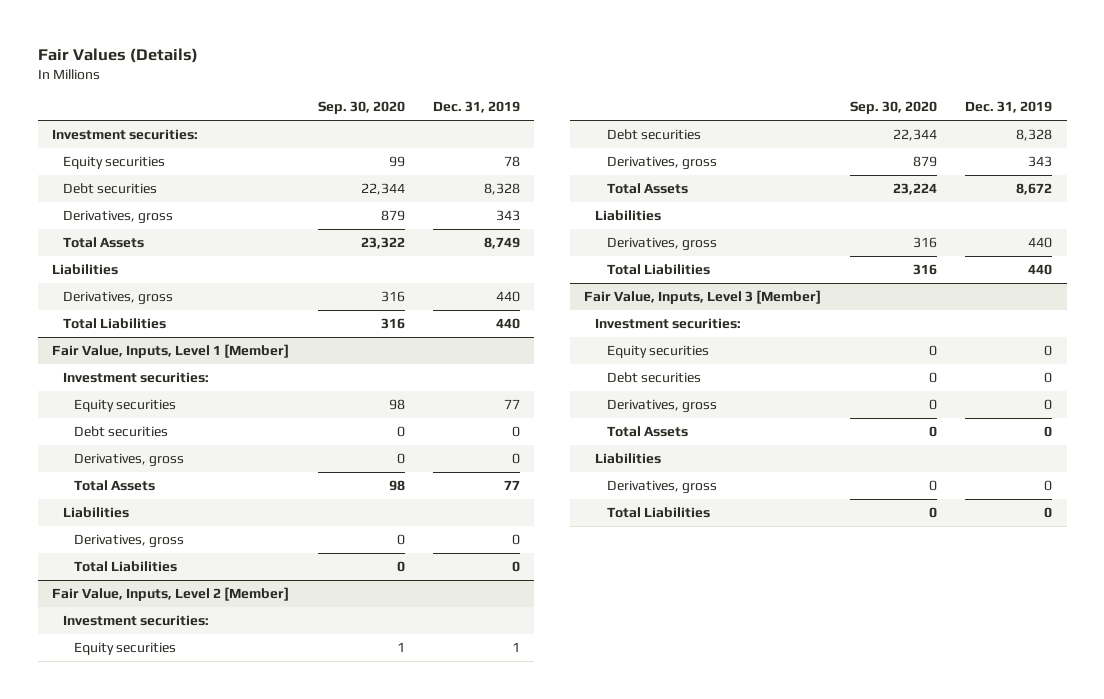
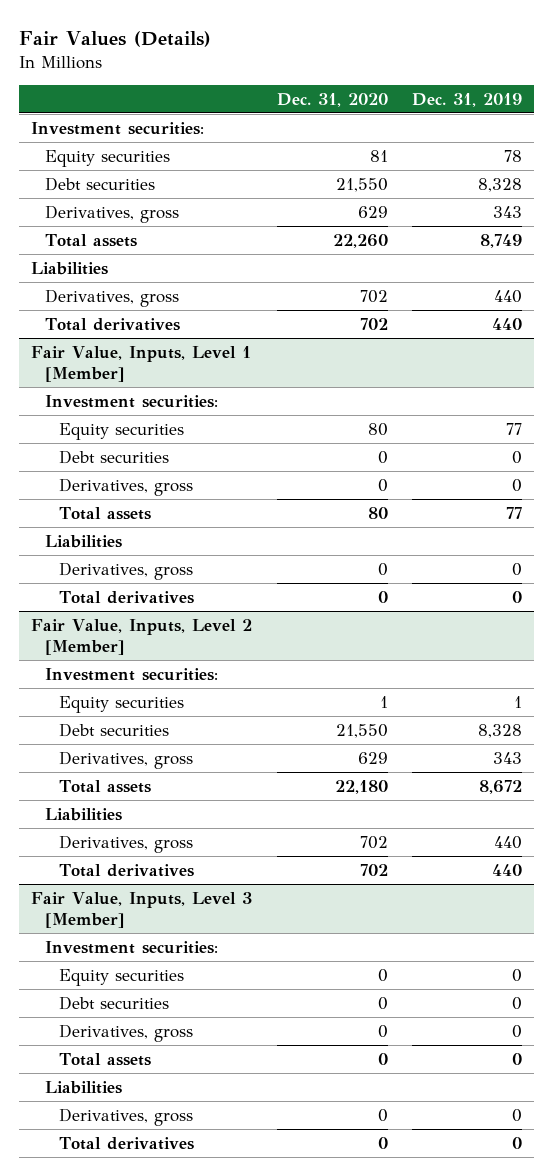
- | Sep. 30, 2020 | Dec. 31, 2019
+ | Dec. 31, 2020 | Dec. 31, 2019
- Total Assets | 23,322 | 8,749
+ Total assets | 22,260 | 8,749
- Total Liabilities | 316 | 440
+ Total derivatives | 702 | 440
@ Fair Value, Inputs, Level 1 [Member]
- Total Assets | 98 | 77
+ Total assets | 80 | 77
- Total Liabilities | 0 | 0
+ Total derivatives | 0 | 0
@ Fair Value, Inputs, Level 2 [Member]
- Total Assets | 23,224 | 8,672
+ Total assets | 22,180 | 8,672
- Total Liabilities | 316 | 440
+ Total derivatives | 702 | 440
@ Fair Value, Inputs, Level 3 [Member]
- Total Assets | 0 | 0
+ Total assets | 0 | 0
- Total Liabilities | 0 | 0
+ Total derivatives | 0 | 0

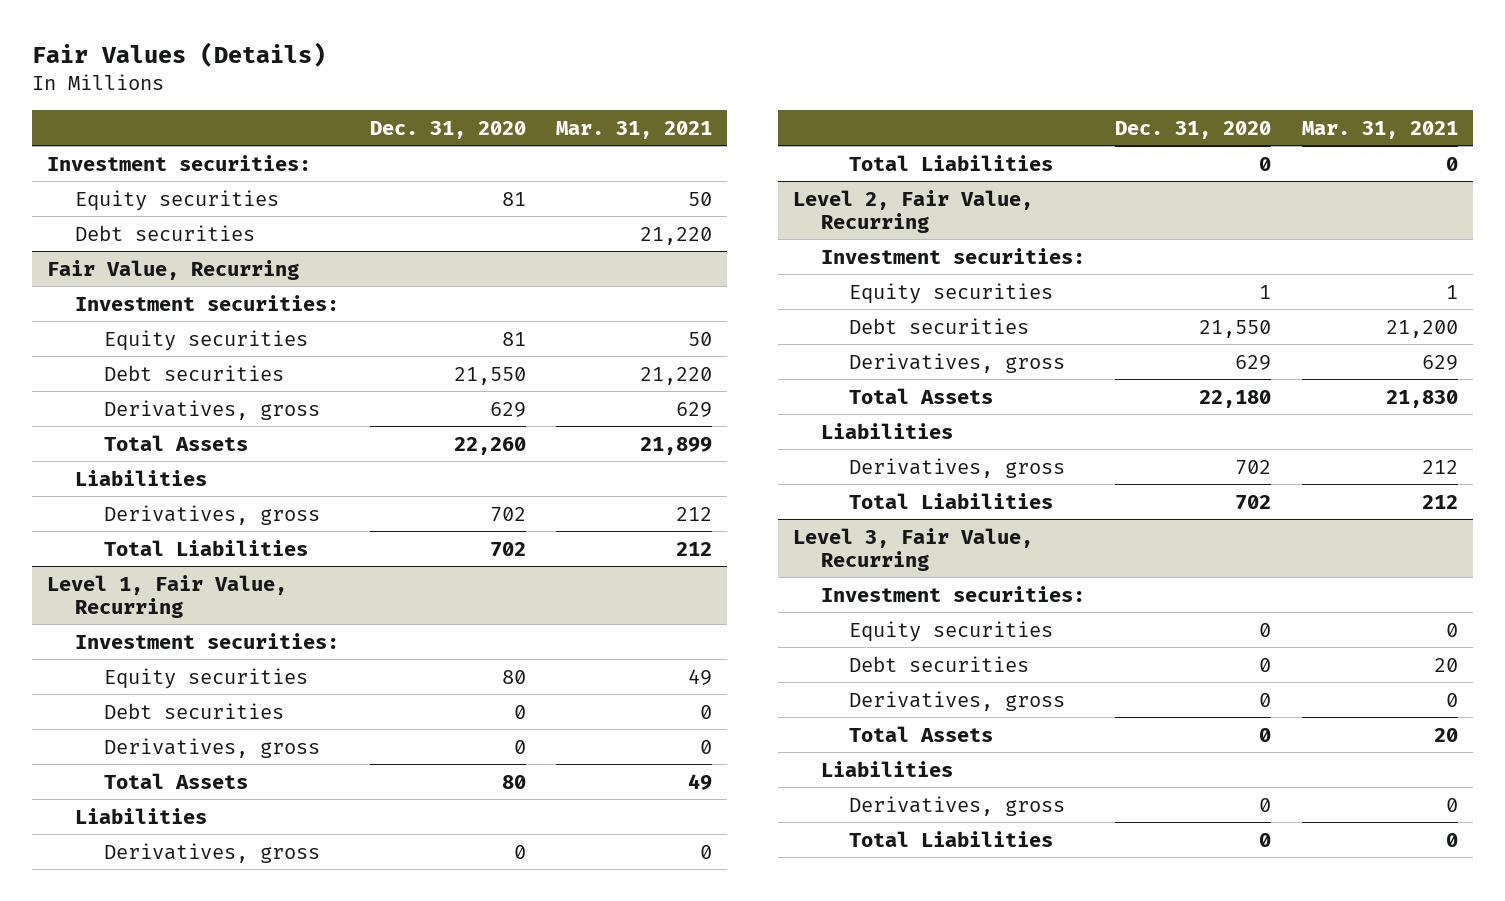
- | Dec. 31, 2020 | Dec. 31, 2019
+ | Dec. 31, 2020 | Mar. 31, 2021
+ Debt securities | | 21,220
+ Fair Value, Recurring
+ Investment securities:
+ Equity securities | 81 | 50
- Total assets | 22,260 | 8,749
+ Total Assets | 22,260 | 21,899
- Total derivatives | 702 | 440
- Fair Value, Inputs, Level 1 [Member]
+ Total Liabilities | 702 | 212
+ Level 1, Fair Value, Recurring
- Total assets | 80 | 77
+ Total Assets | 80 | 49
- Total derivatives | 0 | 0
- Fair Value, Inputs, Level 2 [Member]
+ Total Liabilities | 0 | 0
+ Level 2, Fair Value, Recurring
- Total assets | 22,180 | 8,672
+ Total Assets | 22,180 | 21,830
- Total derivatives | 702 | 440
- Fair Value, Inputs, Level 3 [Member]
+ Total Liabilities | 702 | 212
+ Level 3, Fair Value, Recurring
- Total assets | 0 | 0
+ Total Assets | 0 | 20
- Total derivatives | 0 | 0
+ Total Liabilities | 0 | 0

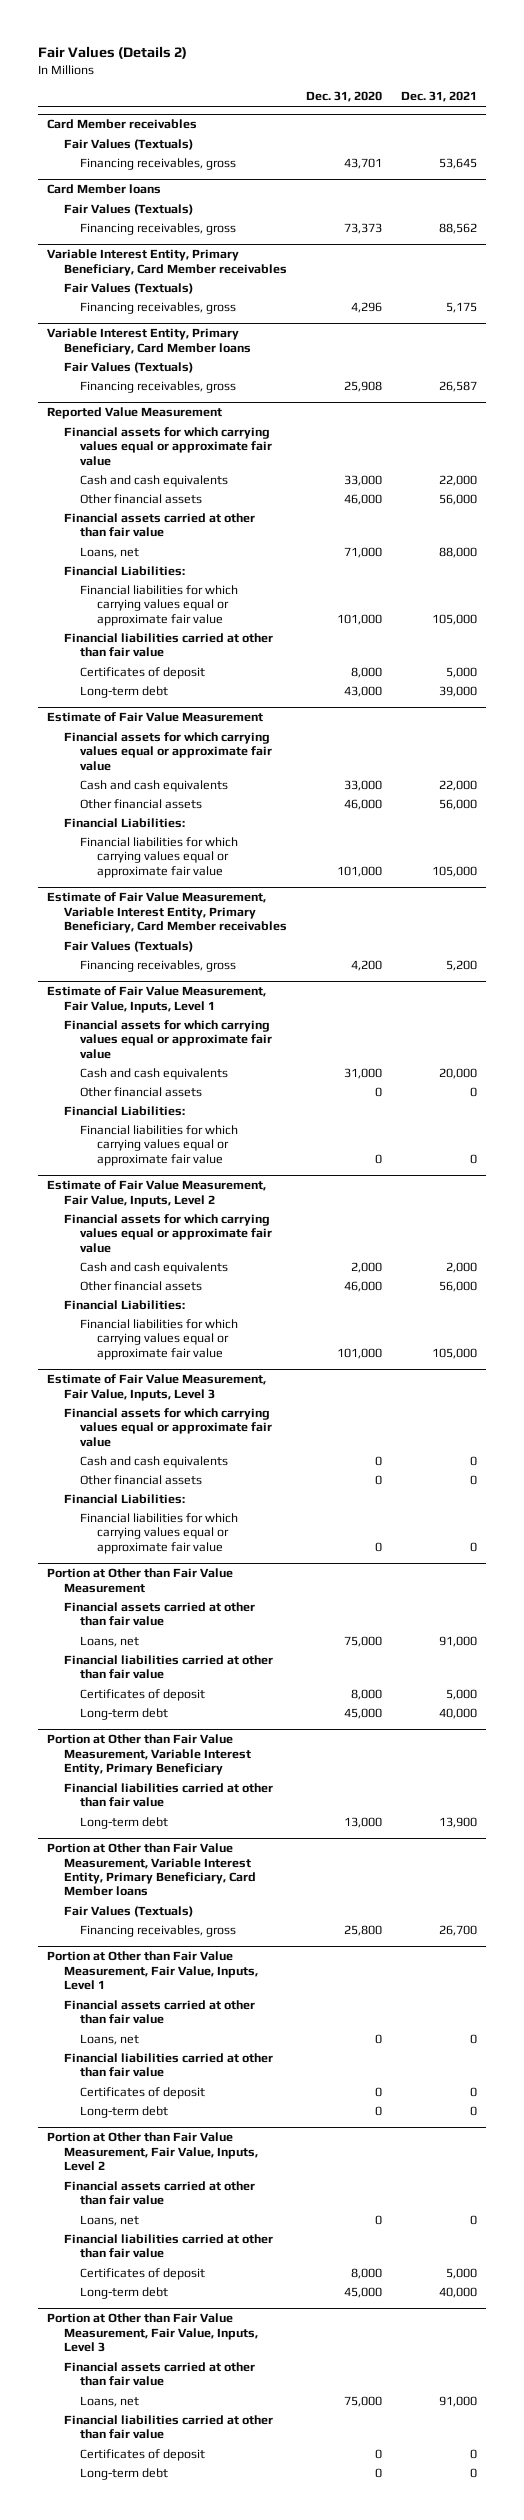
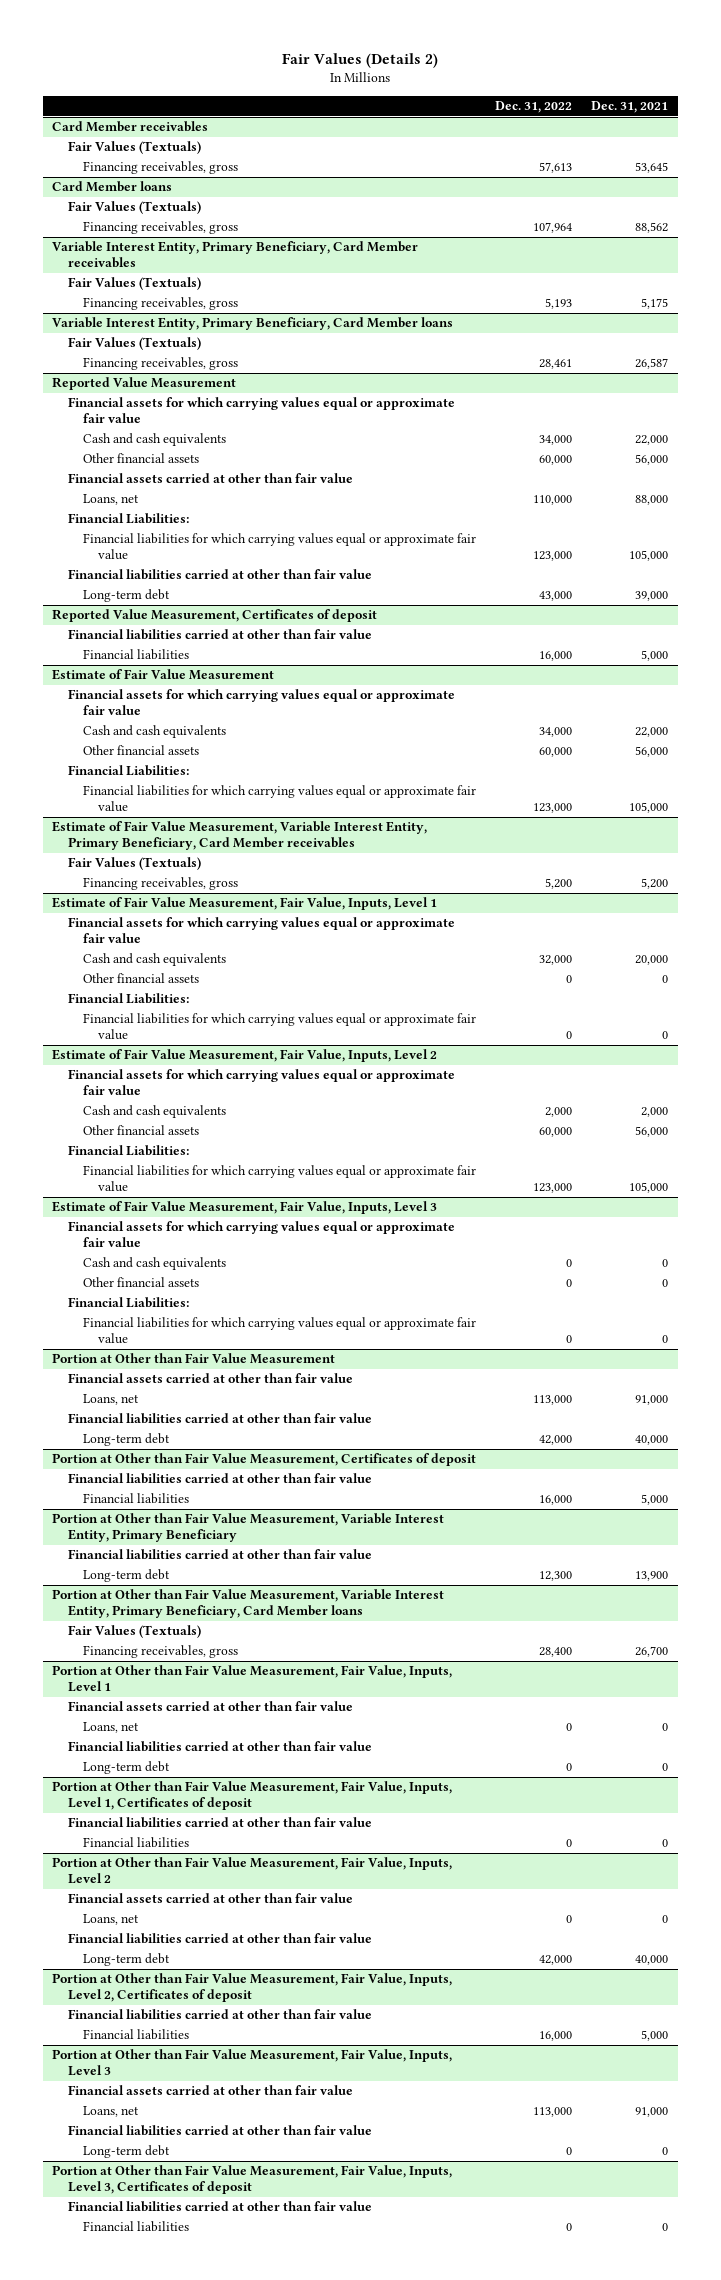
- | Dec. 31, 2020 | Dec. 31, 2021
+ | Dec. 31, 2022 | Dec. 31, 2021
@ Reported Value Measurement
- Certificates of deposit | 8,000 | 5,000
+ Reported Value Measurement, Certificates of deposit
+ Financial liabilities carried at other than fair value
+ Financial liabilities | 16,000 | 5,000
@ Portion at Other than Fair Value Measurement
- Certificates of deposit | 8,000 | 5,000
+ Portion at Other than Fair Value Measurement, Certificates of deposit
+ Financial liabilities carried at other than fair value
+ Financial liabilities | 16,000 | 5,000
@ Portion at Other than Fair Value Measurement, Fair Value, Inputs, Level 1
- Certificates of deposit | 0 | 0
+ Portion at Other than Fair Value Measurement, Fair Value, Inputs, Level 1, Certificates of deposit
+ Financial liabilities carried at other than fair value
+ Financial liabilities | 0 | 0
@ Portion at Other than Fair Value Measurement, Fair Value, Inputs, Level 2
- Certificates of deposit | 8,000 | 5,000
+ Portion at Other than Fair Value Measurement, Fair Value, Inputs, Level 2, Certificates of deposit
+ Financial liabilities carried at other than fair value
+ Financial liabilities | 16,000 | 5,000
@ Portion at Other than Fair Value Measurement, Fair Value, Inputs, Level 3
- Certificates of deposit | 0 | 0
+ Portion at Other than Fair Value Measurement, Fair Value, Inputs, Level 3, Certificates of deposit
+ Financial liabilities carried at other than fair value
+ Financial liabilities | 0 | 0

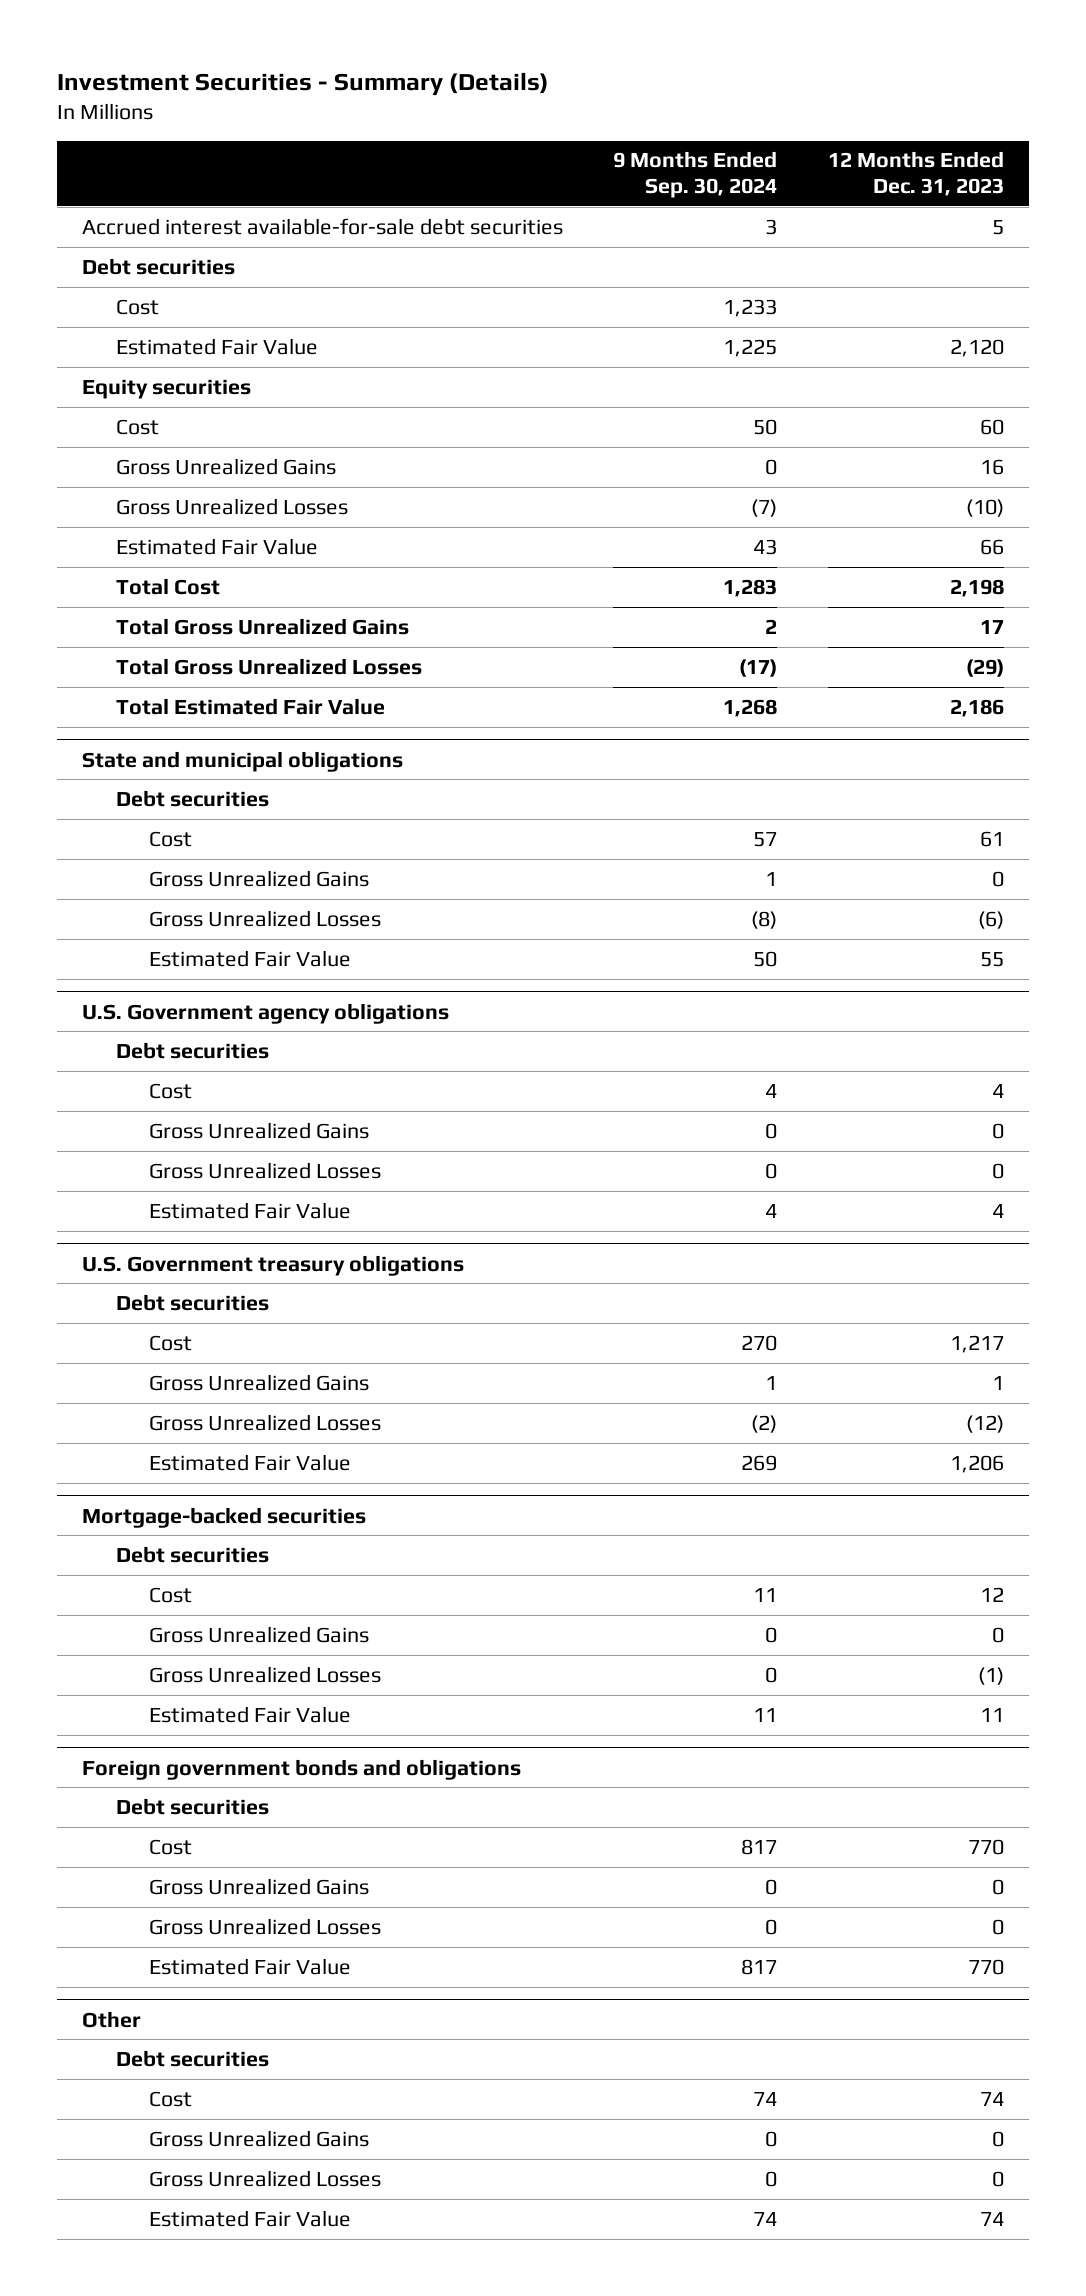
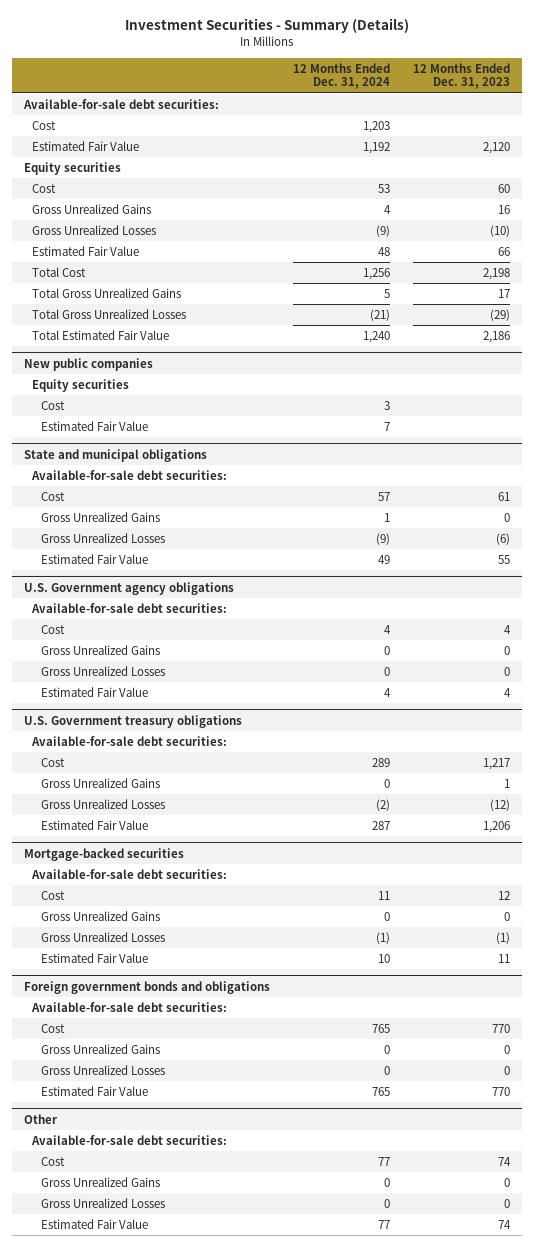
- | 9 Months Ended Sep. 30, 2024 | 12 Months Ended Dec. 31, 2023
+ | 12 Months Ended Dec. 31, 2024 | 12 Months Ended Dec. 31, 2023
- Accrued interest available-for-sale debt securities | 3 | 5
- Debt securities
+ Available-for-sale debt securities:
+ New public companies
+ Equity securities
+ Cost | 3 |
+ Estimated Fair Value | 7 |
@ State and municipal obligations
- Debt securities
+ Available-for-sale debt securities:
@ U.S. Government agency obligations
- Debt securities
+ Available-for-sale debt securities:
@ U.S. Government treasury obligations
- Debt securities
+ Available-for-sale debt securities:
@ Mortgage-backed securities
- Debt securities
+ Available-for-sale debt securities:
@ Foreign government bonds and obligations
- Debt securities
+ Available-for-sale debt securities:
@ Other
- Debt securities
+ Available-for-sale debt securities:

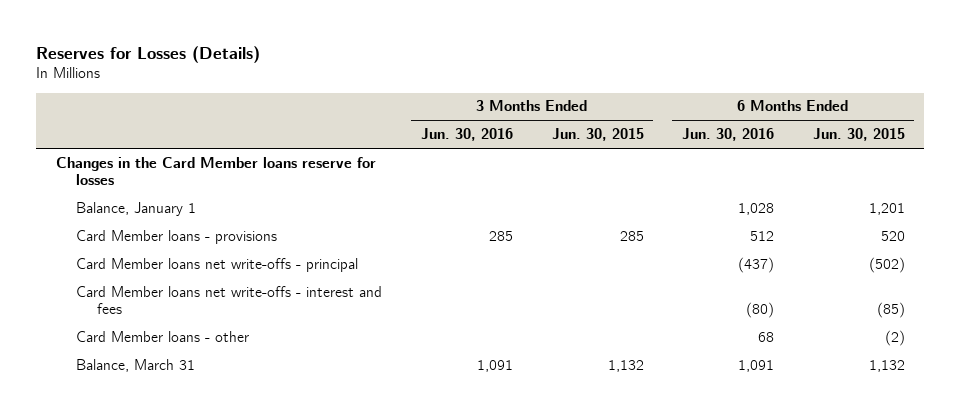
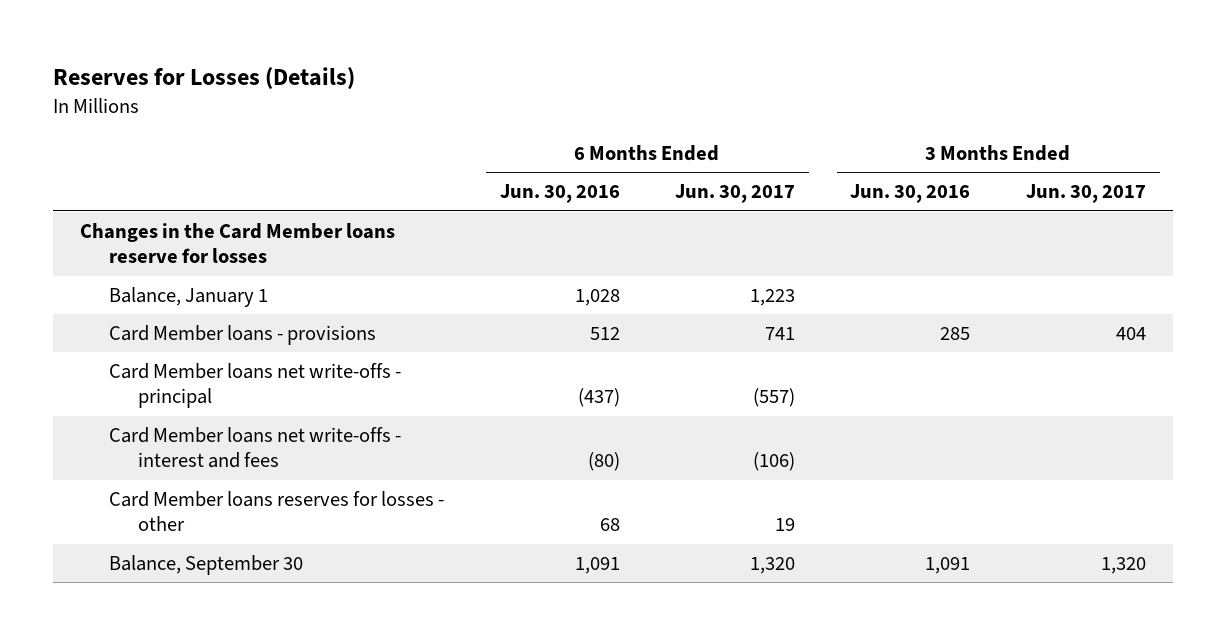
- | 3 Months Ended Jun. 30, 2016 | 3 Months Ended Jun. 30, 2015 | 6 Months Ended Jun. 30, 2016 | 6 Months Ended Jun. 30, 2015
+ | 6 Months Ended Jun. 30, 2016 | 6 Months Ended Jun. 30, 2017 | 3 Months Ended Jun. 30, 2016 | 3 Months Ended Jun. 30, 2017
- Card Member loans - other | | | 68 | (2)
- Balance, March 31 | 1,091 | 1,132 | 1,091 | 1,132
+ Card Member loans reserves for losses - other | 68 | 19 | |
+ Balance, September 30 | 1,091 | 1,320 | 1,091 | 1,320

